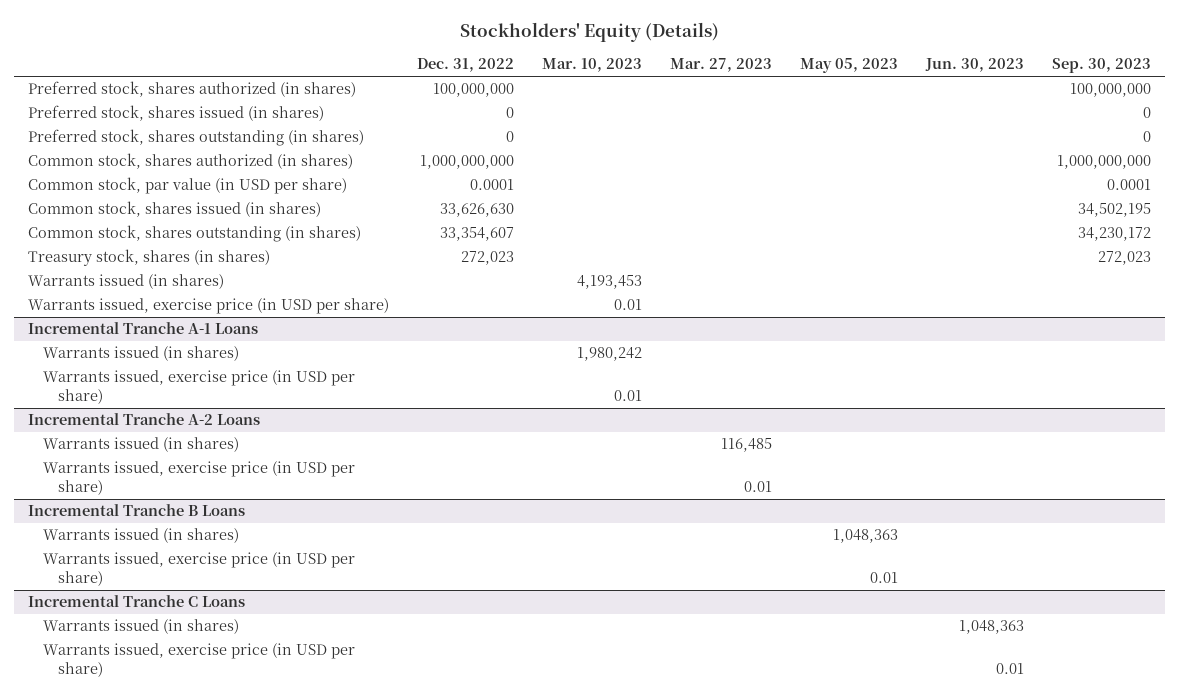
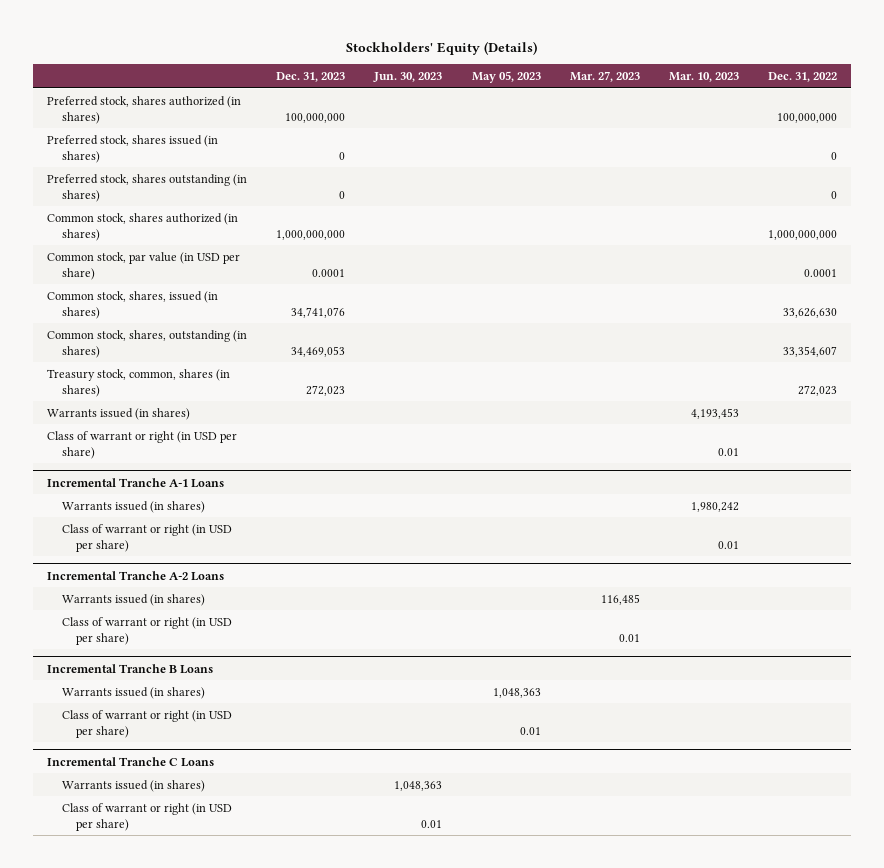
- | Dec. 31, 2022 | Mar. 10, 2023 | Mar. 27, 2023 | May 05, 2023 | Jun. 30, 2023 | Sep. 30, 2023
+ | Dec. 31, 2023 | Jun. 30, 2023 | May 05, 2023 | Mar. 27, 2023 | Mar. 10, 2023 | Dec. 31, 2022
- Common stock, shares issued (in shares) | 33,626,630 | | | | | 34,502,195
- Common stock, shares outstanding (in shares) | 33,354,607 | | | | | 34,230,172
- Treasury stock, shares (in shares) | 272,023 | | | | | 272,023
+ Common stock, shares, issued (in shares) | 34,741,076 | | | | | 33,626,630
+ Common stock, shares, outstanding (in shares) | 34,469,053 | | | | | 33,354,607
+ Treasury stock, common, shares (in shares) | 272,023 | | | | | 272,023
- Warrants issued, exercise price (in USD per share) | | 0.01 | | | |
+ Class of warrant or right (in USD per share) | | | | | 0.01 |
@ Incremental Tranche A-1 Loans
- Warrants issued, exercise price (in USD per share) | | 0.01 | | | |
+ Class of warrant or right (in USD per share) | | | | | 0.01 |
@ Incremental Tranche A-2 Loans
- Warrants issued, exercise price (in USD per share) | | | 0.01 | | |
+ Class of warrant or right (in USD per share) | | | | 0.01 | |
@ Incremental Tranche B Loans
- Warrants issued, exercise price (in USD per share) | | | | 0.01 | |
+ Class of warrant or right (in USD per share) | | | 0.01 | | |
@ Incremental Tranche C Loans
- Warrants issued, exercise price (in USD per share) | | | | | 0.01 |
+ Class of warrant or right (in USD per share) | | 0.01 | | | |

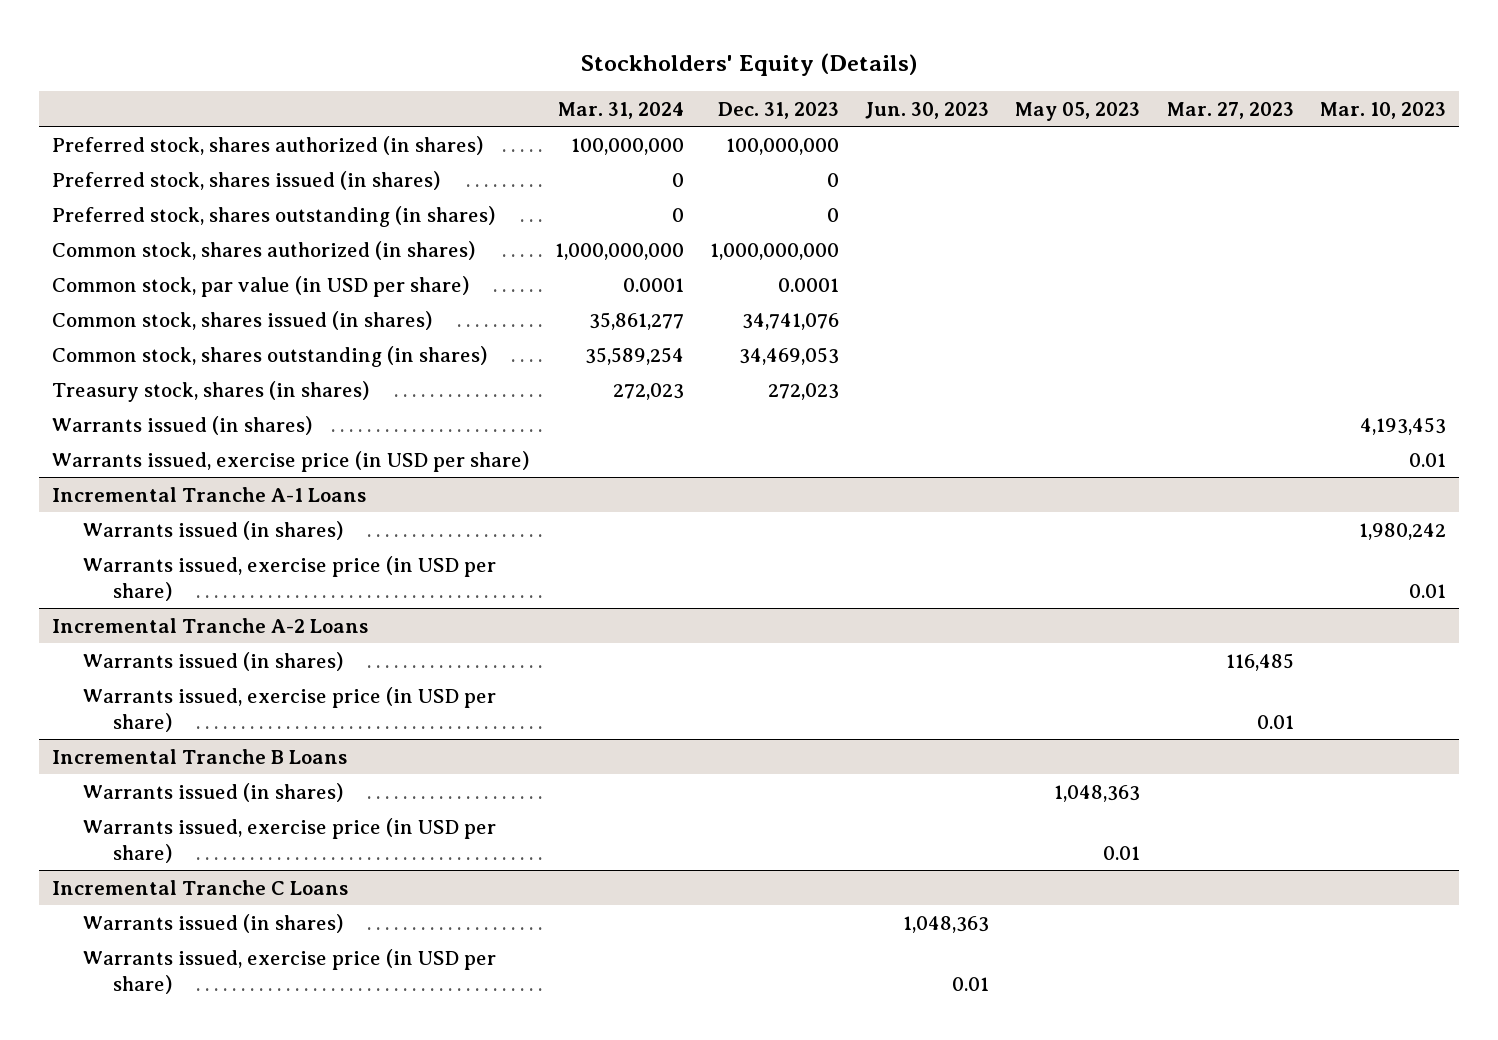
- | Dec. 31, 2023 | Jun. 30, 2023 | May 05, 2023 | Mar. 27, 2023 | Mar. 10, 2023 | Dec. 31, 2022
+ | Mar. 31, 2024 | Dec. 31, 2023 | Jun. 30, 2023 | May 05, 2023 | Mar. 27, 2023 | Mar. 10, 2023
- Common stock, shares, issued (in shares) | 34,741,076 | | | | | 33,626,630
- Common stock, shares, outstanding (in shares) | 34,469,053 | | | | | 33,354,607
- Treasury stock, common, shares (in shares) | 272,023 | | | | | 272,023
+ Common stock, shares issued (in shares) | 35,861,277 | 34,741,076 | | | |
+ Common stock, shares outstanding (in shares) | 35,589,254 | 34,469,053 | | | |
+ Treasury stock, shares (in shares) | 272,023 | 272,023 | | | |
- Class of warrant or right (in USD per share) | | | | | 0.01 |
+ Warrants issued, exercise price (in USD per share) | | | | | | 0.01
@ Incremental Tranche A-1 Loans
- Class of warrant or right (in USD per share) | | | | | 0.01 |
+ Warrants issued, exercise price (in USD per share) | | | | | | 0.01
@ Incremental Tranche A-2 Loans
- Class of warrant or right (in USD per share) | | | | 0.01 | |
+ Warrants issued, exercise price (in USD per share) | | | | | 0.01 |
@ Incremental Tranche B Loans
- Class of warrant or right (in USD per share) | | | 0.01 | | |
+ Warrants issued, exercise price (in USD per share) | | | | 0.01 | |
@ Incremental Tranche C Loans
- Class of warrant or right (in USD per share) | | 0.01 | | | |
+ Warrants issued, exercise price (in USD per share) | | | 0.01 | | |

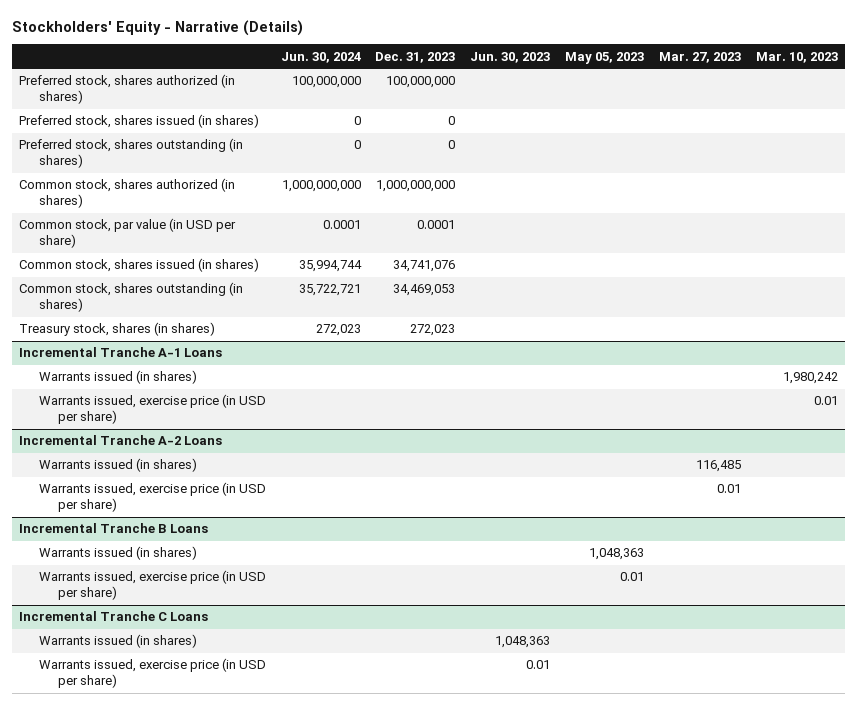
- Stockholders' Equity (Details)
+ Stockholders' Equity - Narrative (Details)
- | Mar. 31, 2024 | Dec. 31, 2023 | Jun. 30, 2023 | May 05, 2023 | Mar. 27, 2023 | Mar. 10, 2023
+ | Jun. 30, 2024 | Dec. 31, 2023 | Jun. 30, 2023 | May 05, 2023 | Mar. 27, 2023 | Mar. 10, 2023
- Warrants issued (in shares) | | | | | | 4,193,453
- Warrants issued, exercise price (in USD per share) | | | | | | 0.01

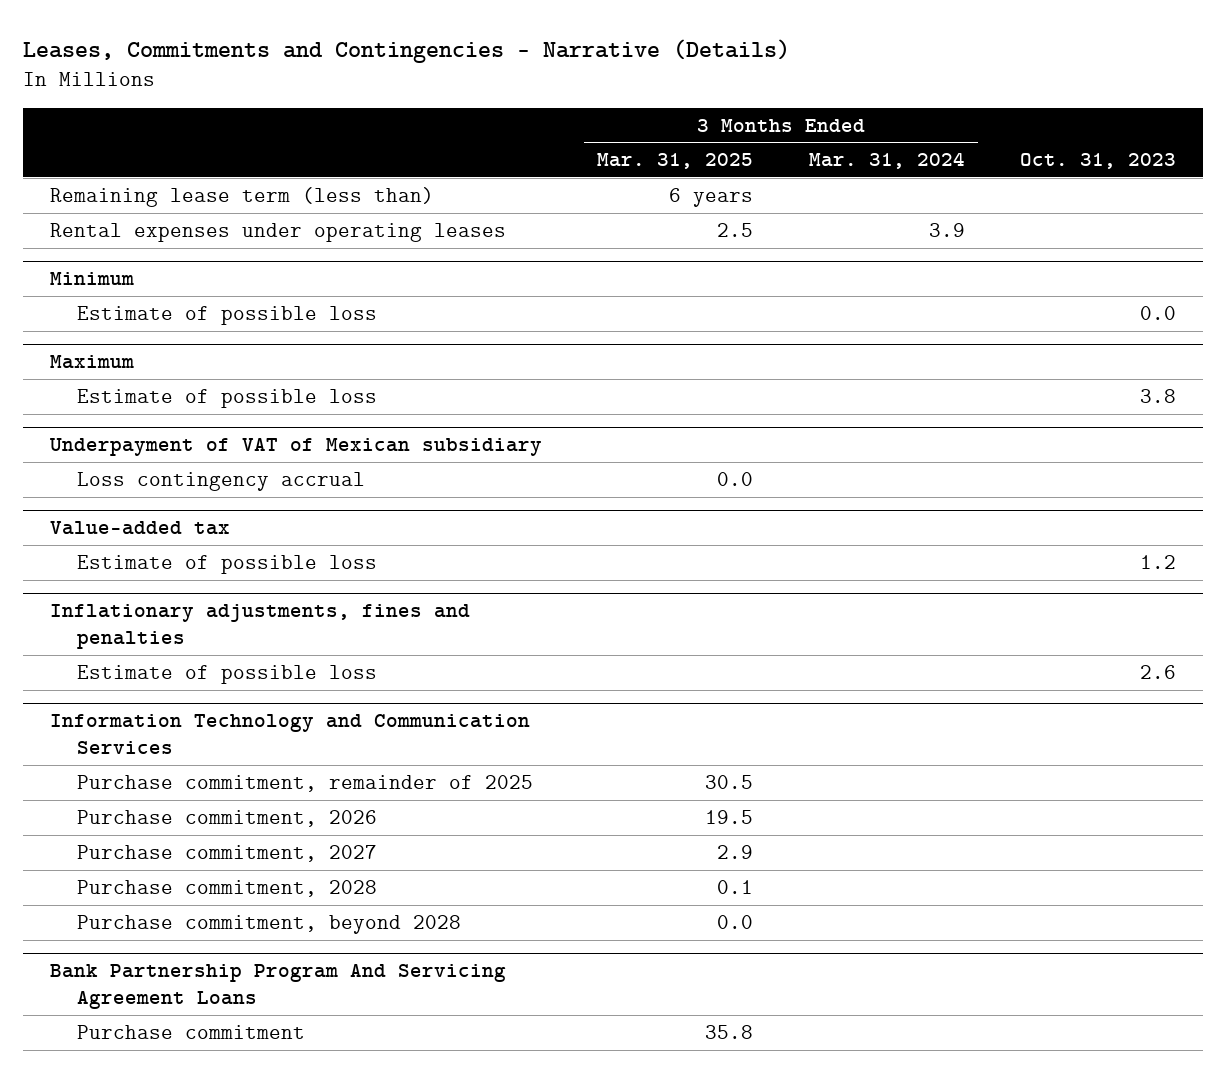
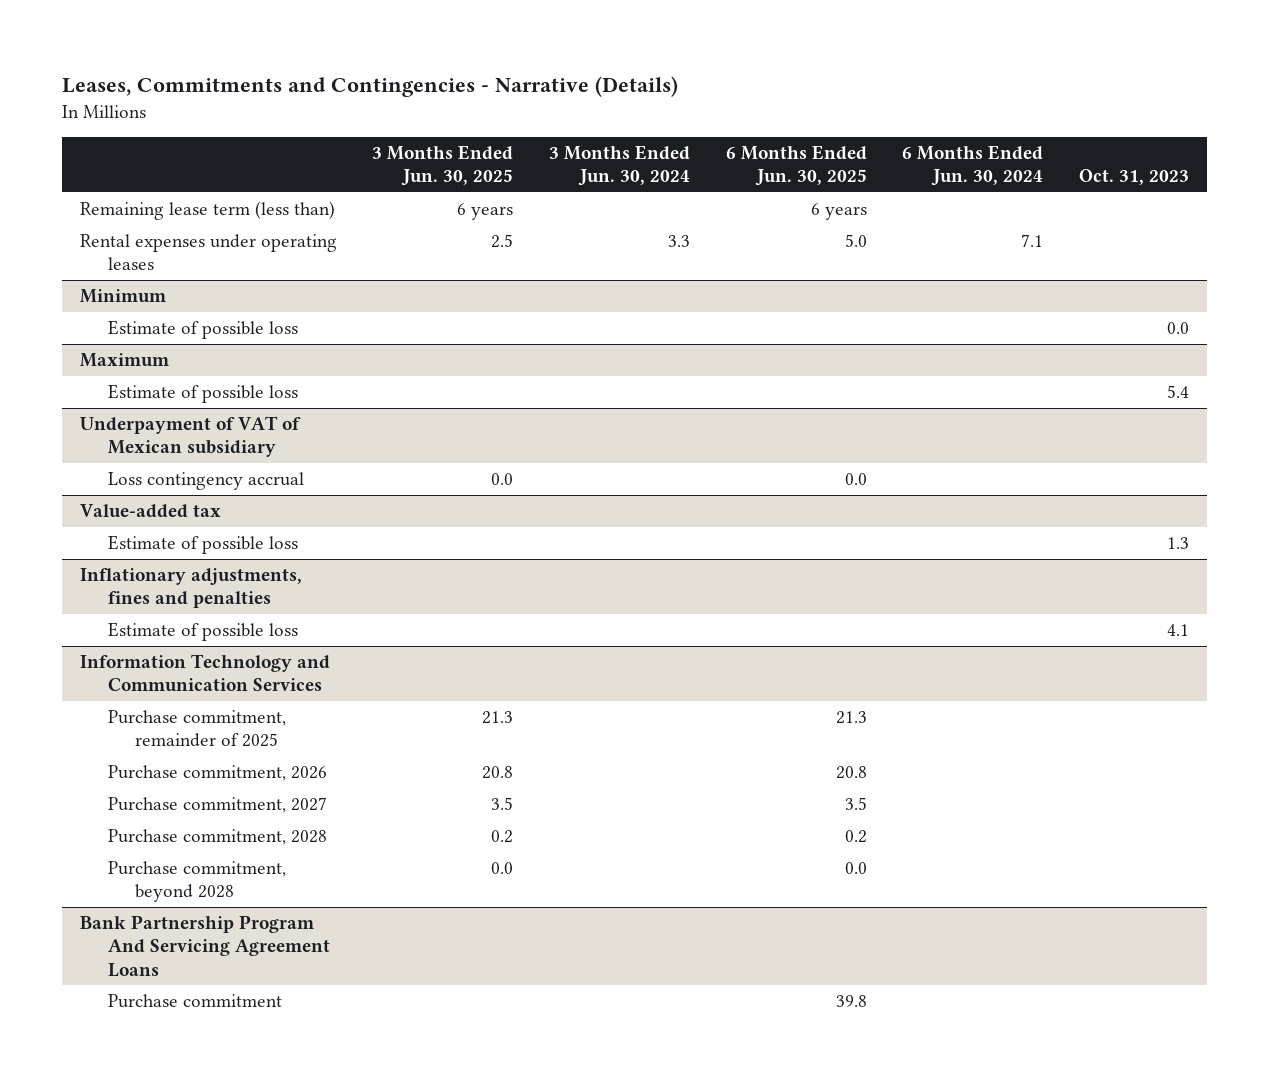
- | 3 Months Ended Mar. 31, 2025 | 3 Months Ended Mar. 31, 2024 | Oct. 31, 2023
+ | 3 Months Ended Jun. 30, 2025 | 3 Months Ended Jun. 30, 2024 | 6 Months Ended Jun. 30, 2025 | 6 Months Ended Jun. 30, 2024 | Oct. 31, 2023
@ Maximum
- Estimate of possible loss | | | 3.8
+ Estimate of possible loss | | | | | 5.4
@ Value-added tax
- Estimate of possible loss | | | 1.2
+ Estimate of possible loss | | | | | 1.3
@ Inflationary adjustments, fines and penalties
- Estimate of possible loss | | | 2.6
+ Estimate of possible loss | | | | | 4.1

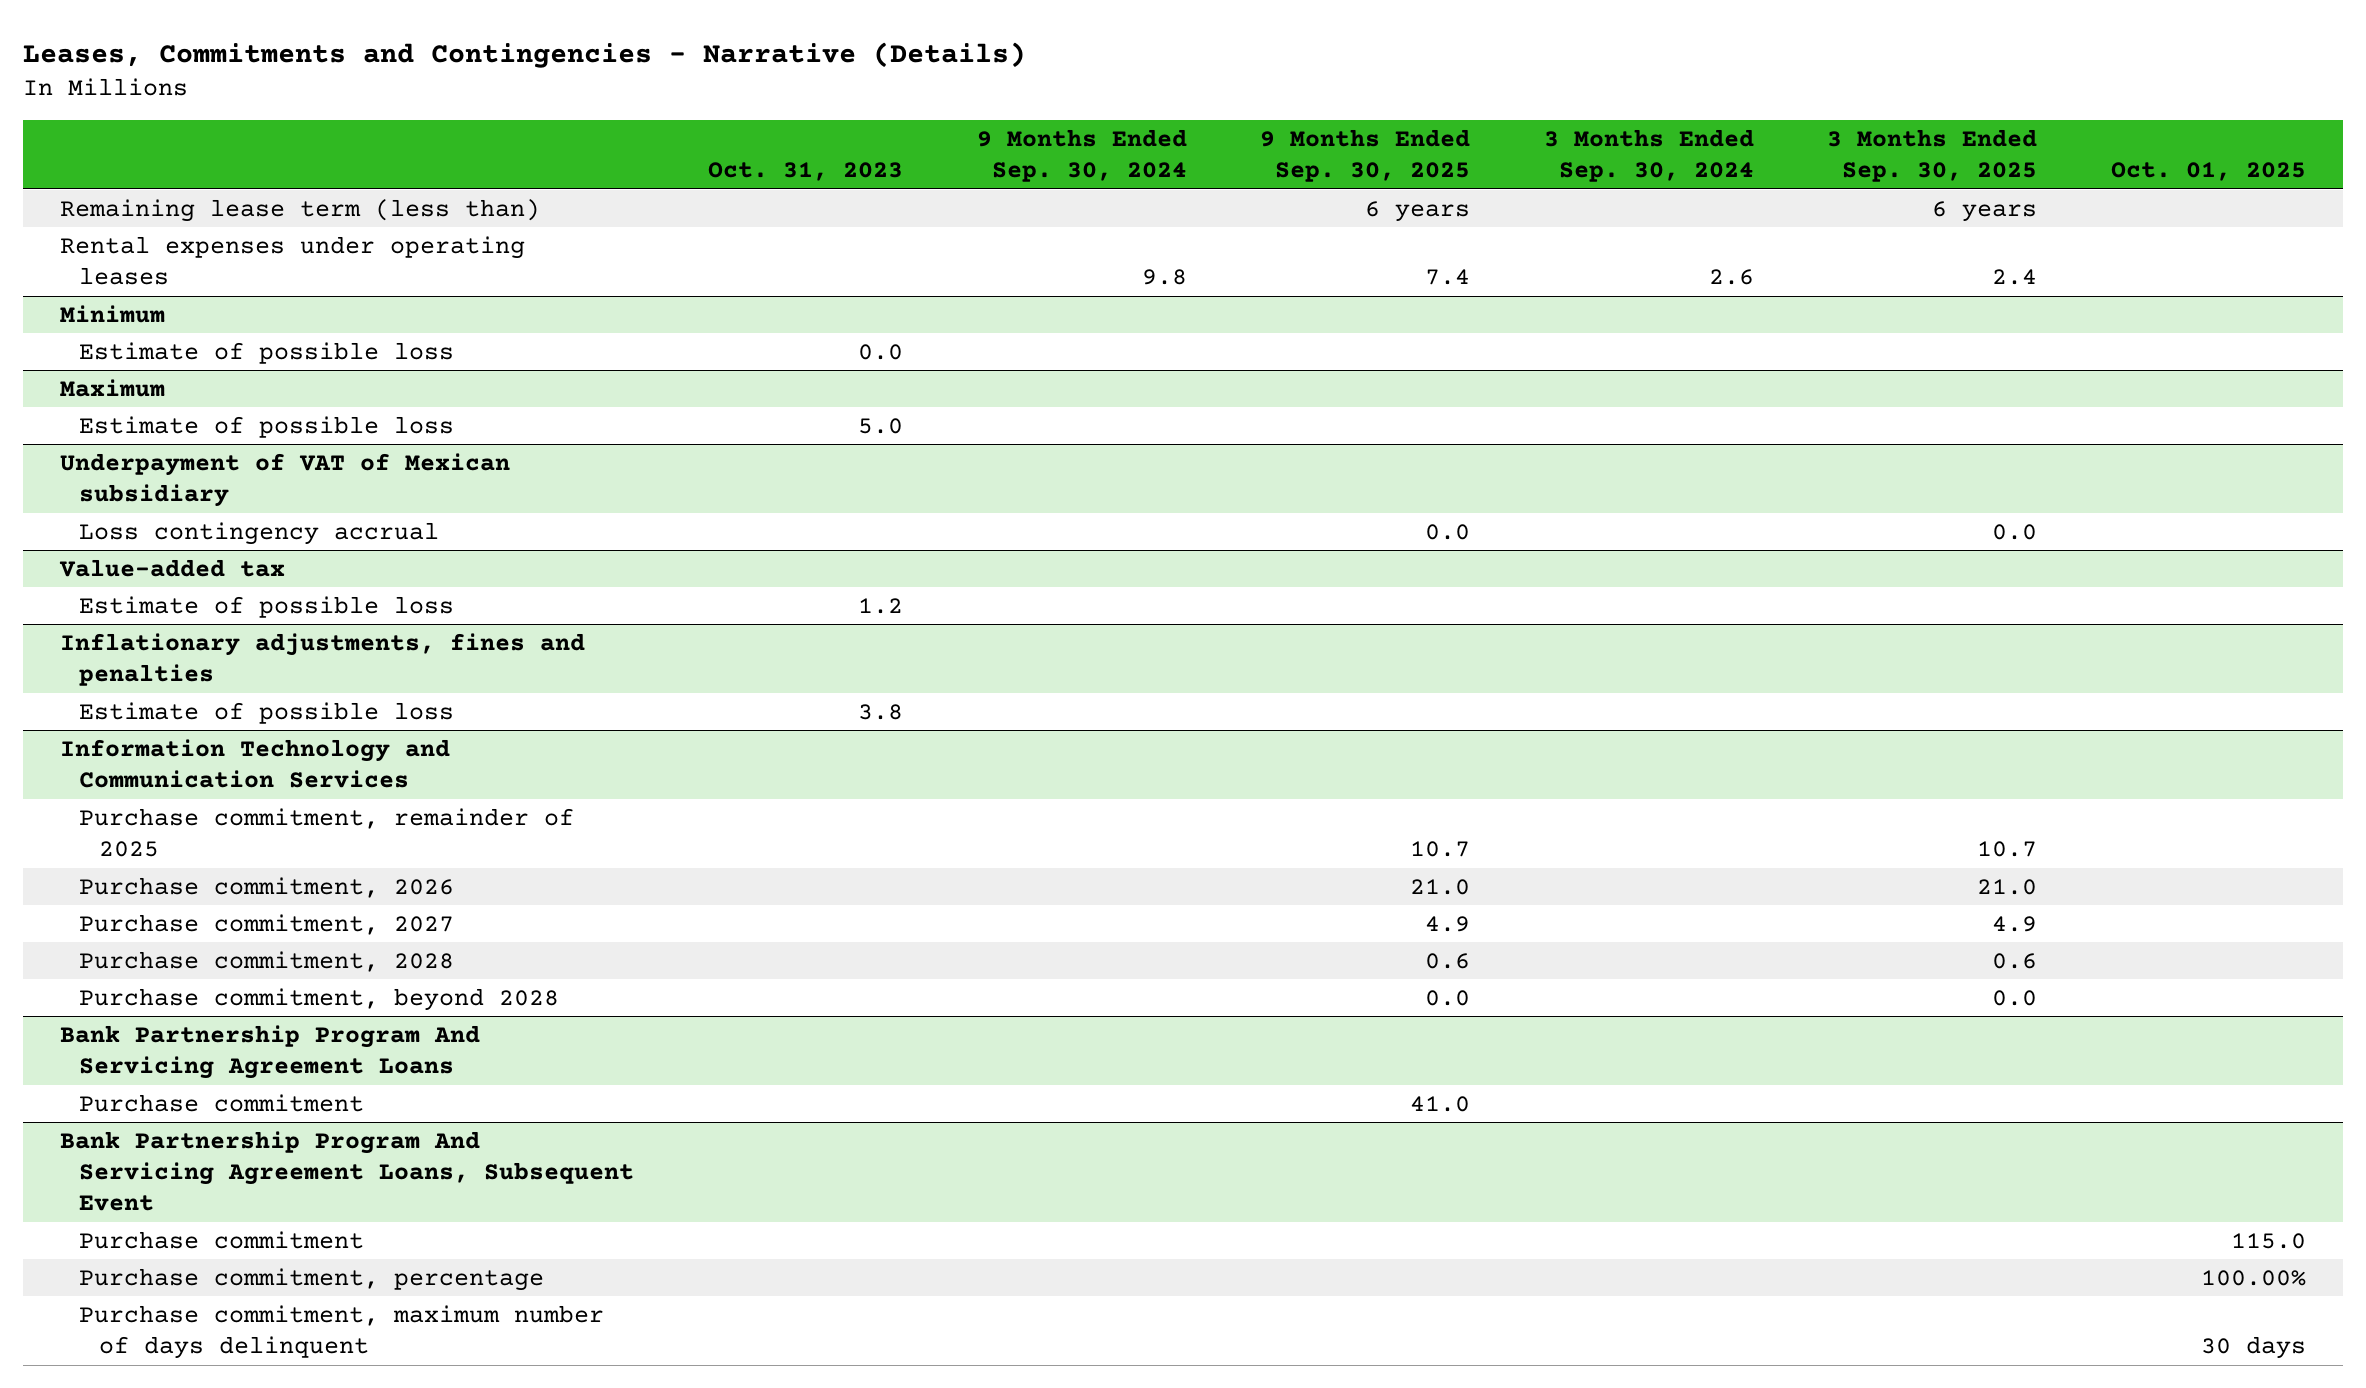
- | 3 Months Ended Jun. 30, 2025 | 3 Months Ended Jun. 30, 2024 | 6 Months Ended Jun. 30, 2025 | 6 Months Ended Jun. 30, 2024 | Oct. 31, 2023
+ | Oct. 31, 2023 | 9 Months Ended Sep. 30, 2024 | 9 Months Ended Sep. 30, 2025 | 3 Months Ended Sep. 30, 2024 | 3 Months Ended Sep. 30, 2025 | Oct. 01, 2025
@ Maximum
- Estimate of possible loss | | | | | 5.4
+ Estimate of possible loss | 5.0 | | | | |
@ Value-added tax
- Estimate of possible loss | | | | | 1.3
+ Estimate of possible loss | 1.2 | | | | |
@ Inflationary adjustments, fines and penalties
- Estimate of possible loss | | | | | 4.1
+ Estimate of possible loss | 3.8 | | | | |
+ Bank Partnership Program And Servicing Agreement Loans, Subsequent Event
+ Purchase commitment | | | | | | 115.0
+ Purchase commitment, percentage | | | | | | 100.00%
+ Purchase commitment, maximum number of days delinquent | | | | | | 30 days

